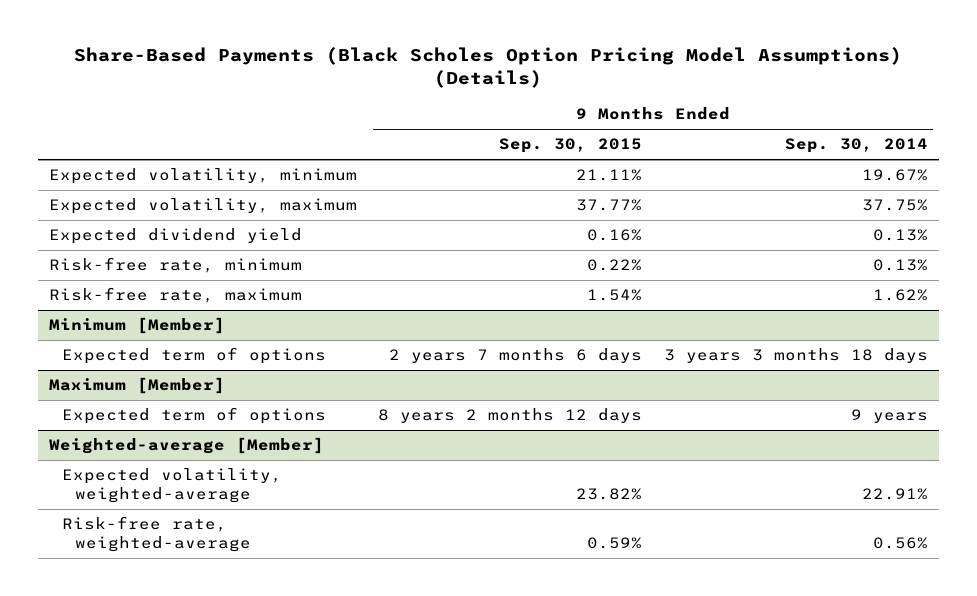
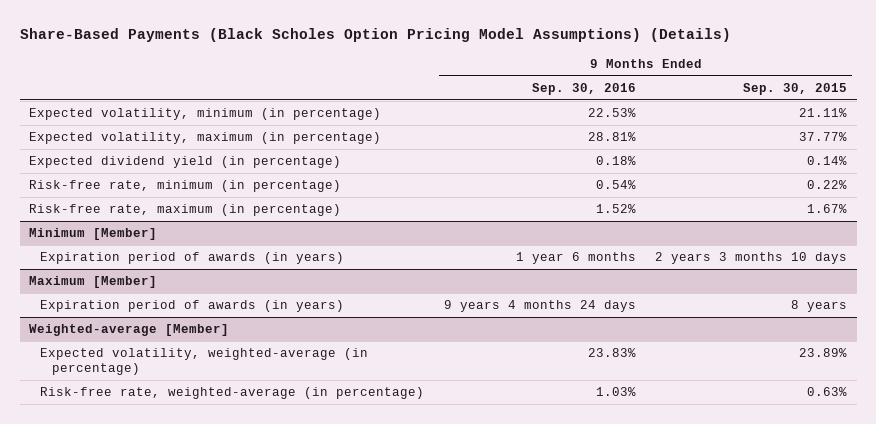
- | 9 Months Ended Sep. 30, 2015 | 9 Months Ended Sep. 30, 2014
+ | 9 Months Ended Sep. 30, 2016 | 9 Months Ended Sep. 30, 2015
- Expected volatility, minimum | 21.11% | 19.67%
- Expected volatility, maximum | 37.77% | 37.75%
- Expected dividend yield | 0.16% | 0.13%
- Risk-free rate, minimum | 0.22% | 0.13%
- Risk-free rate, maximum | 1.54% | 1.62%
+ Expected volatility, minimum (in percentage) | 22.53% | 21.11%
+ Expected volatility, maximum (in percentage) | 28.81% | 37.77%
+ Expected dividend yield (in percentage) | 0.18% | 0.14%
+ Risk-free rate, minimum (in percentage) | 0.54% | 0.22%
+ Risk-free rate, maximum (in percentage) | 1.52% | 1.67%
@ Minimum [Member]
- Expected term of options | 2 years 7 months 6 days | 3 years 3 months 18 days
+ Expiration period of awards (in years) | 1 year 6 months | 2 years 3 months 10 days
@ Maximum [Member]
- Expected term of options | 8 years 2 months 12 days | 9 years
+ Expiration period of awards (in years) | 9 years 4 months 24 days | 8 years
@ Weighted-average [Member]
- Expected volatility, weighted-average | 23.82% | 22.91%
- Risk-free rate, weighted-average | 0.59% | 0.56%
+ Expected volatility, weighted-average (in percentage) | 23.83% | 23.89%
+ Risk-free rate, weighted-average (in percentage) | 1.03% | 0.63%

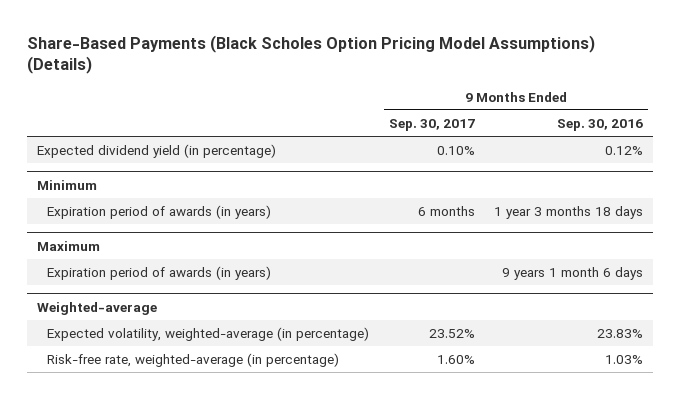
- | 9 Months Ended Sep. 30, 2016 | 9 Months Ended Sep. 30, 2015
+ | 9 Months Ended Sep. 30, 2017 | 9 Months Ended Sep. 30, 2016
- Expected volatility, minimum (in percentage) | 22.53% | 21.11%
- Expected volatility, maximum (in percentage) | 28.81% | 37.77%
- Expected dividend yield (in percentage) | 0.18% | 0.14%
- Risk-free rate, minimum (in percentage) | 0.54% | 0.22%
- Risk-free rate, maximum (in percentage) | 1.52% | 1.67%
- Minimum [Member]
- Expiration period of awards (in years) | 1 year 6 months | 2 years 3 months 10 days
- Maximum [Member]
- Expiration period of awards (in years) | 9 years 4 months 24 days | 8 years
- Weighted-average [Member]
+ Expected dividend yield (in percentage) | 0.10% | 0.12%
+ Minimum
+ Expiration period of awards (in years) | 6 months | 1 year 3 months 18 days
+ Maximum
+ Expiration period of awards (in years) | | 9 years 1 month 6 days
+ Weighted-average

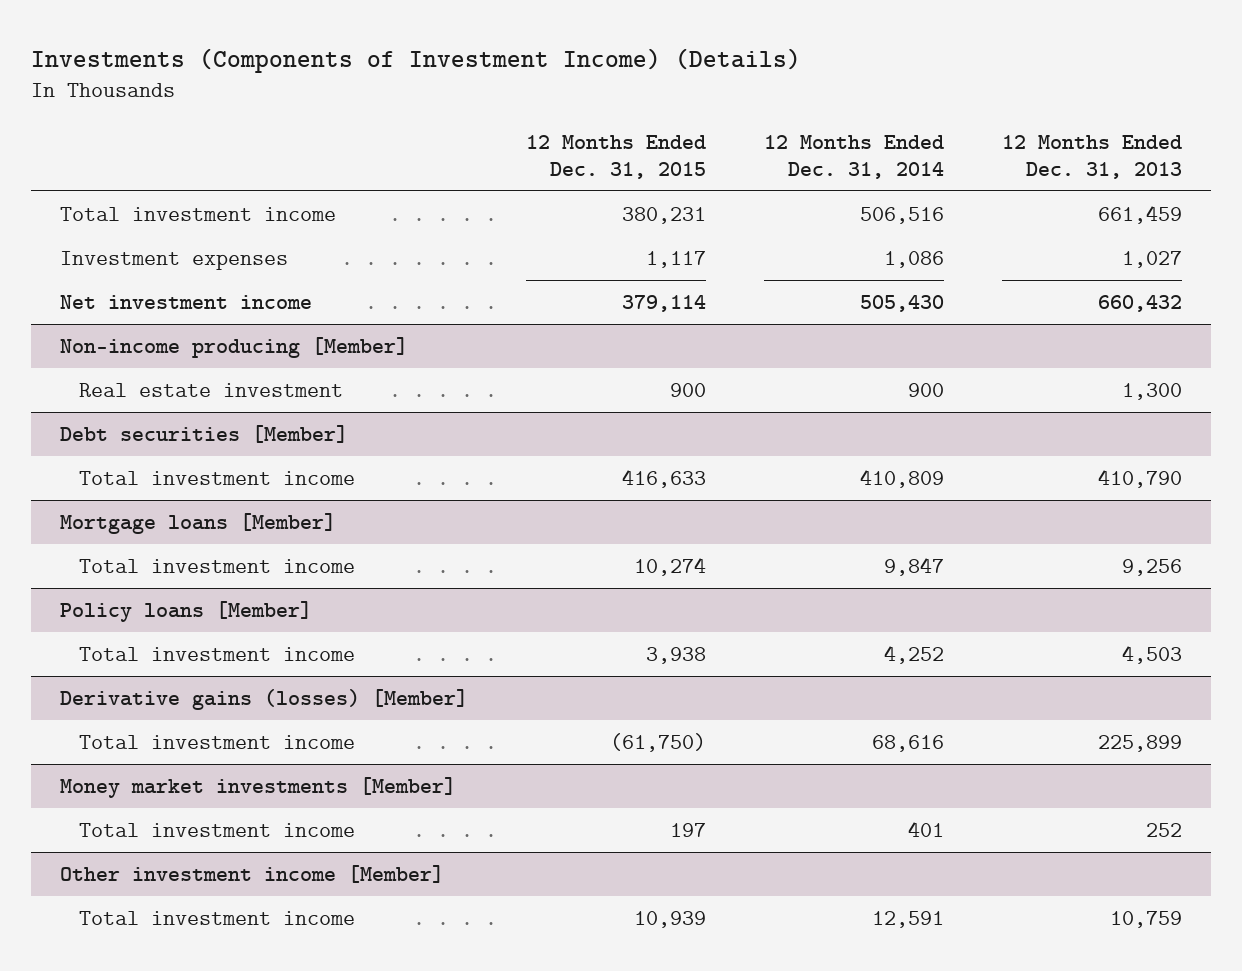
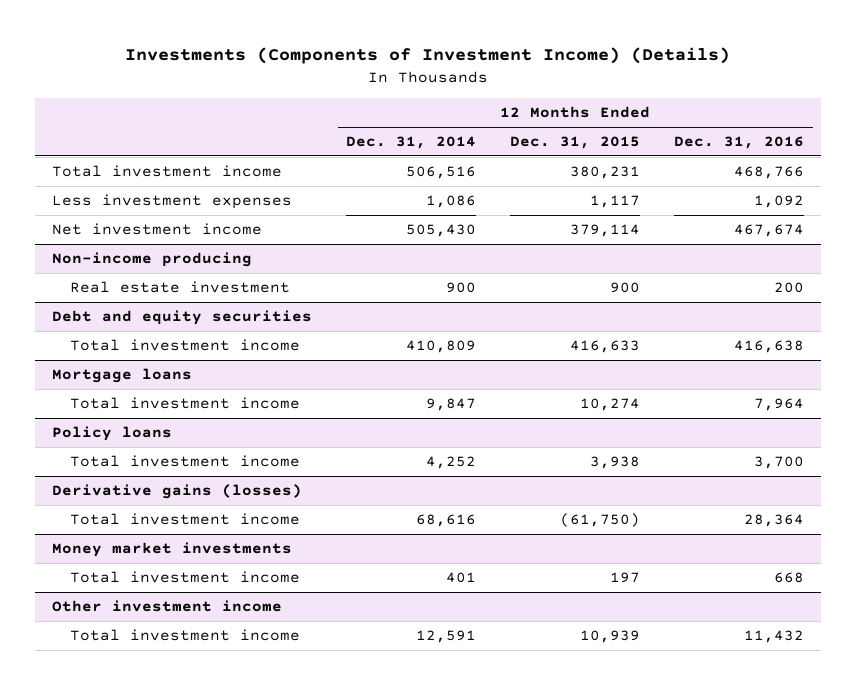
- | 12 Months Ended Dec. 31, 2015 | 12 Months Ended Dec. 31, 2014 | 12 Months Ended Dec. 31, 2013
+ | 12 Months Ended Dec. 31, 2014 | 12 Months Ended Dec. 31, 2015 | 12 Months Ended Dec. 31, 2016
- Investment expenses | 1,117 | 1,086 | 1,027
+ Less investment expenses | 1,086 | 1,117 | 1,092
- Non-income producing [Member]
+ Non-income producing
- Debt securities [Member]
+ Debt and equity securities
- Mortgage loans [Member]
+ Mortgage loans
- Policy loans [Member]
+ Policy loans
- Derivative gains (losses) [Member]
+ Derivative gains (losses)
- Money market investments [Member]
+ Money market investments
- Other investment income [Member]
+ Other investment income

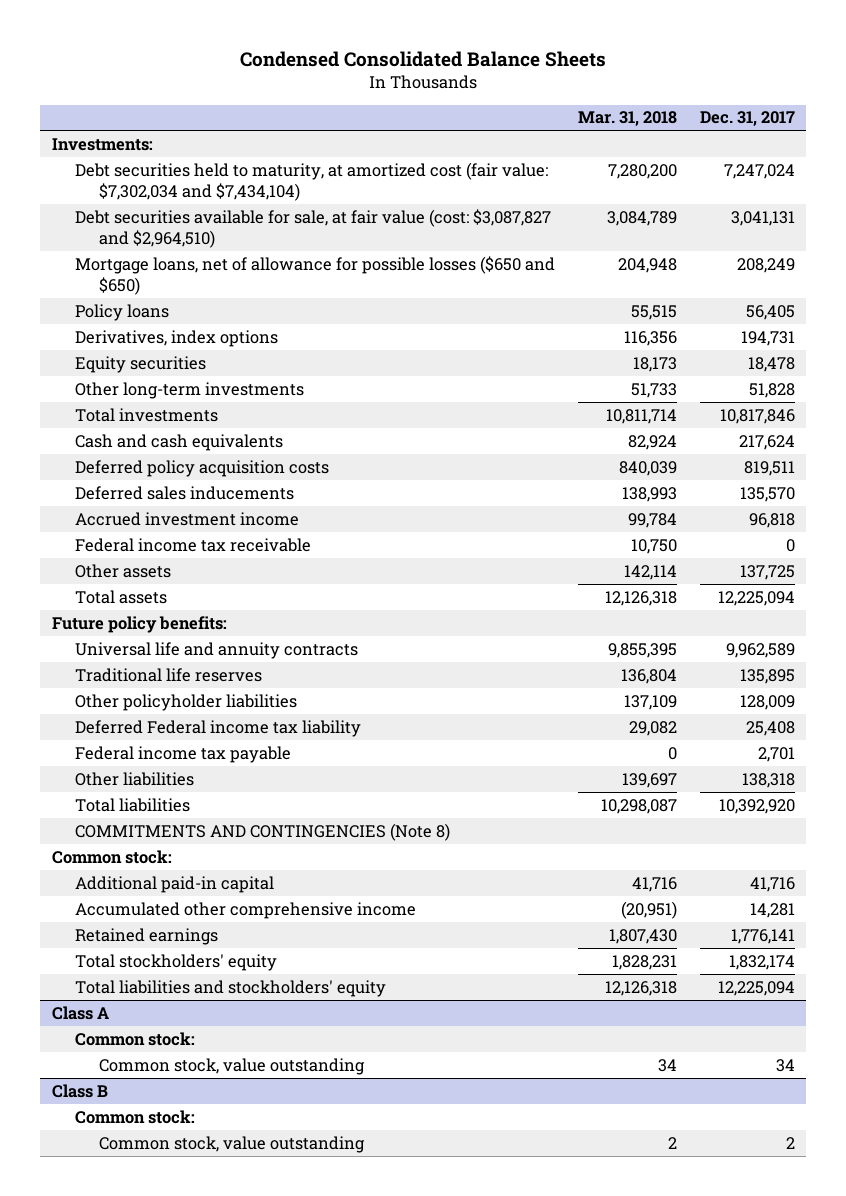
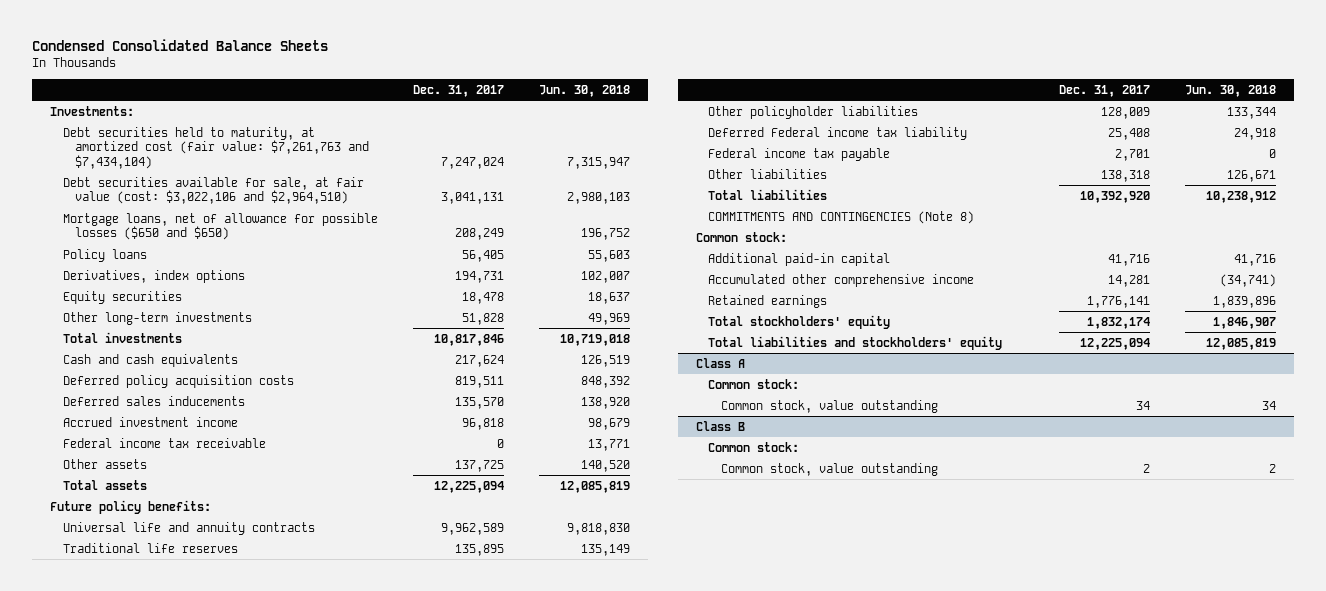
- | Mar. 31, 2018 | Dec. 31, 2017
+ | Dec. 31, 2017 | Jun. 30, 2018
- Debt securities held to maturity, at amortized cost (fair value: $7,302,034 and $7,434,104) | 7,280,200 | 7,247,024
- Debt securities available for sale, at fair value (cost: $3,087,827 and $2,964,510) | 3,084,789 | 3,041,131
+ Debt securities held to maturity, at amortized cost (fair value: $7,261,763 and $7,434,104) | 7,247,024 | 7,315,947
+ Debt securities available for sale, at fair value (cost: $3,022,106 and $2,964,510) | 3,041,131 | 2,980,103

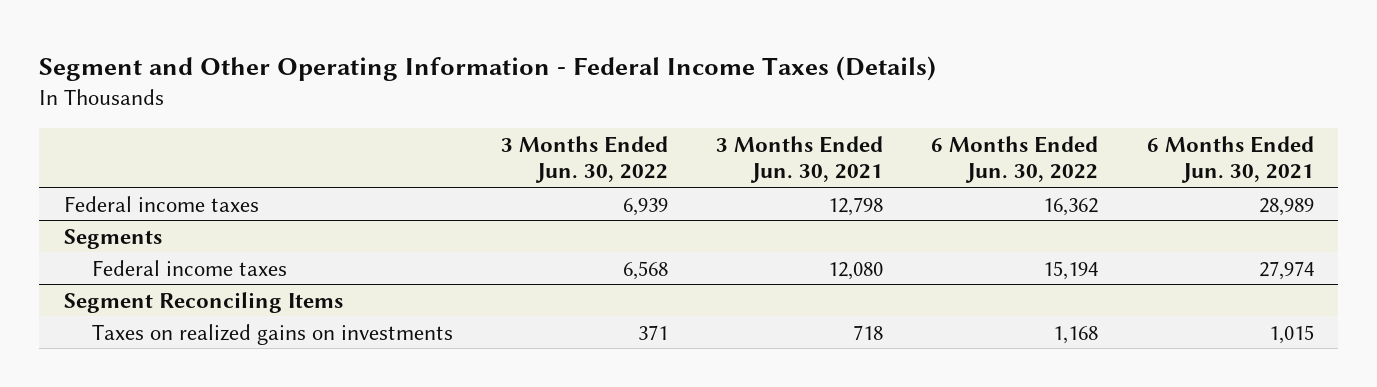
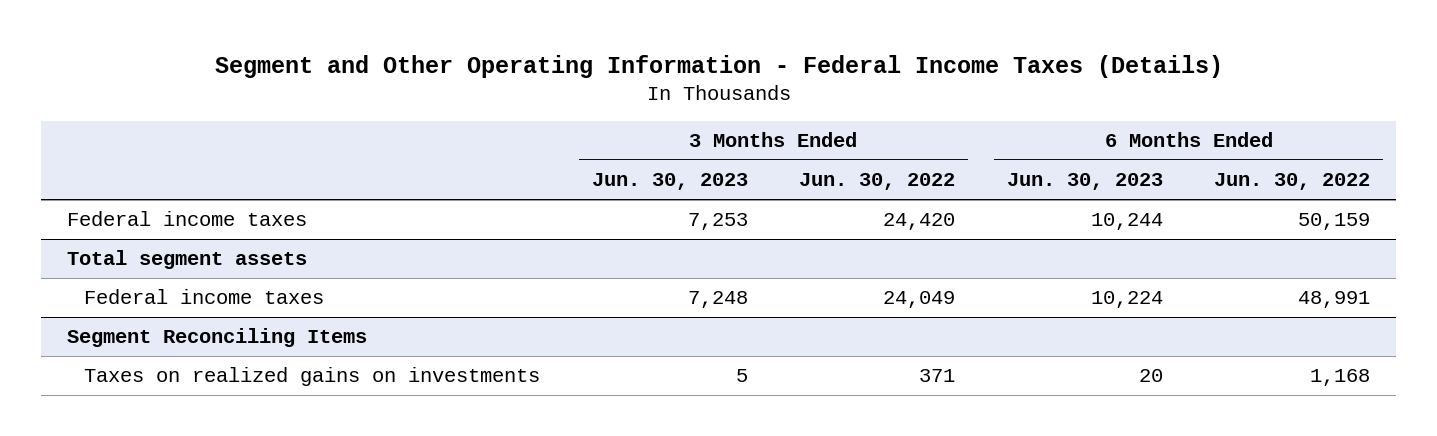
- | 3 Months Ended Jun. 30, 2022 | 3 Months Ended Jun. 30, 2021 | 6 Months Ended Jun. 30, 2022 | 6 Months Ended Jun. 30, 2021
+ | 3 Months Ended Jun. 30, 2023 | 3 Months Ended Jun. 30, 2022 | 6 Months Ended Jun. 30, 2023 | 6 Months Ended Jun. 30, 2022
- Federal income taxes | 6,939 | 12,798 | 16,362 | 28,989
- Segments
- Federal income taxes | 6,568 | 12,080 | 15,194 | 27,974
+ Federal income taxes | 7,253 | 24,420 | 10,244 | 50,159
+ Total segment assets
+ Federal income taxes | 7,248 | 24,049 | 10,224 | 48,991

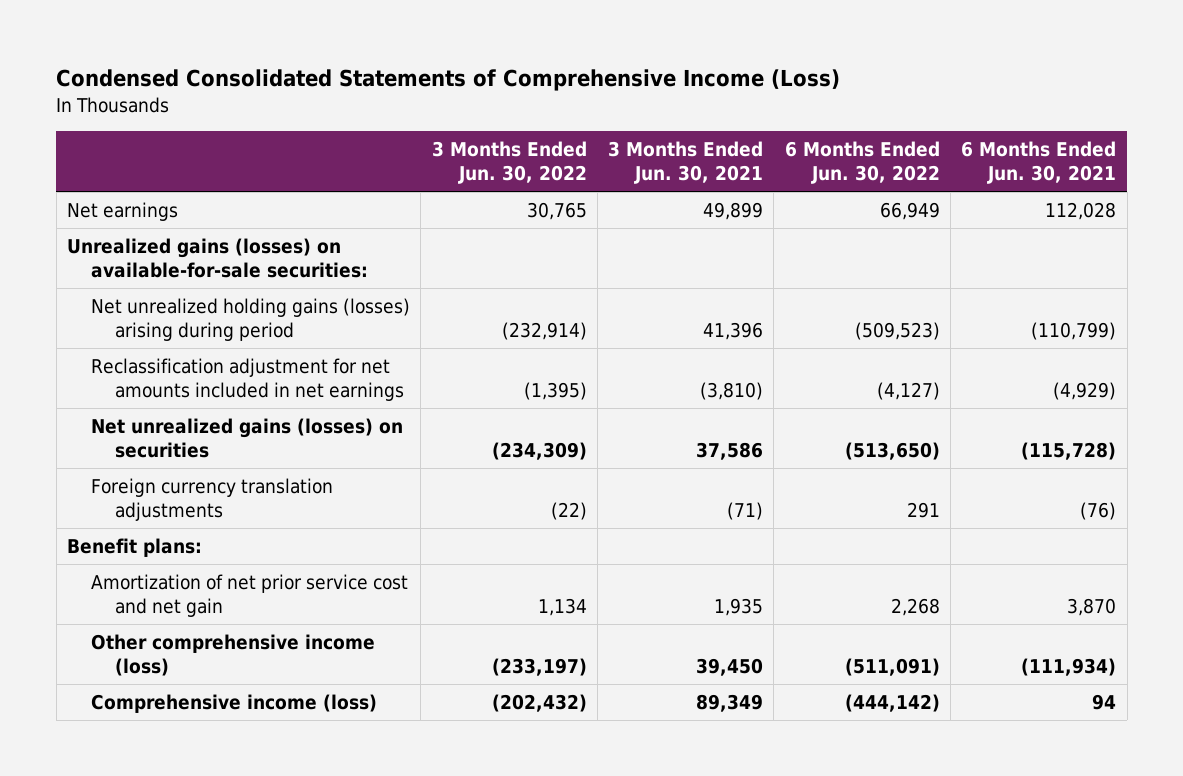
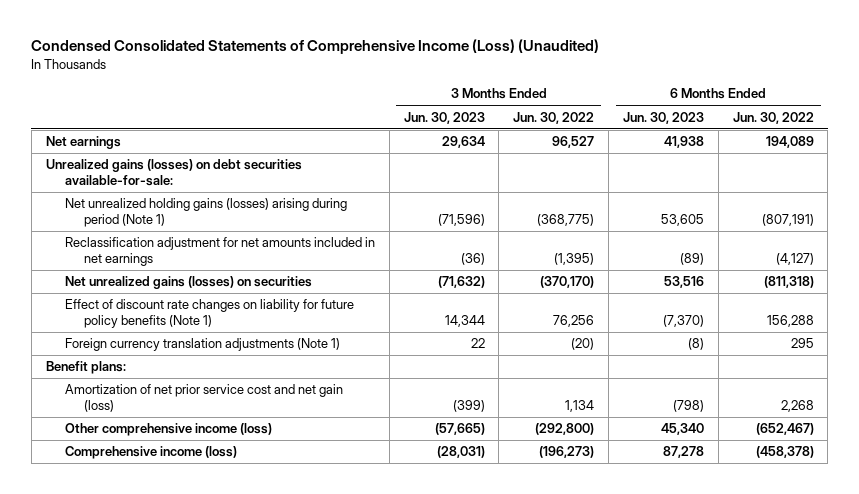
- Condensed Consolidated Statements of Comprehensive Income (Loss)
+ Condensed Consolidated Statements of Comprehensive Income (Loss) (Unaudited)
- | 3 Months Ended Jun. 30, 2022 | 3 Months Ended Jun. 30, 2021 | 6 Months Ended Jun. 30, 2022 | 6 Months Ended Jun. 30, 2021
+ | 3 Months Ended Jun. 30, 2023 | 3 Months Ended Jun. 30, 2022 | 6 Months Ended Jun. 30, 2023 | 6 Months Ended Jun. 30, 2022
- Net earnings | 30,765 | 49,899 | 66,949 | 112,028
- Unrealized gains (losses) on available-for-sale securities:
- Net unrealized holding gains (losses) arising during period | (232,914) | 41,396 | (509,523) | (110,799)
+ Net earnings | 29,634 | 96,527 | 41,938 | 194,089
+ Unrealized gains (losses) on debt securities available-for-sale:
+ Net unrealized holding gains (losses) arising during period (Note 1) | (71,596) | (368,775) | 53,605 | (807,191)
- Net unrealized gains (losses) on securities | (234,309) | 37,586 | (513,650) | (115,728)
- Foreign currency translation adjustments | (22) | (71) | 291 | (76)
+ Net unrealized gains (losses) on securities | (71,632) | (370,170) | 53,516 | (811,318)
+ Effect of discount rate changes on liability for future policy benefits (Note 1) | 14,344 | 76,256 | (7,370) | 156,288
+ Foreign currency translation adjustments (Note 1) | 22 | (20) | (8) | 295
- Amortization of net prior service cost and net gain | 1,134 | 1,935 | 2,268 | 3,870
- Other comprehensive income (loss) | (233,197) | 39,450 | (511,091) | (111,934)
- Comprehensive income (loss) | (202,432) | 89,349 | (444,142) | 94
+ Amortization of net prior service cost and net gain (loss) | (399) | 1,134 | (798) | 2,268
+ Other comprehensive income (loss) | (57,665) | (292,800) | 45,340 | (652,467)
+ Comprehensive income (loss) | (28,031) | (196,273) | 87,278 | (458,378)

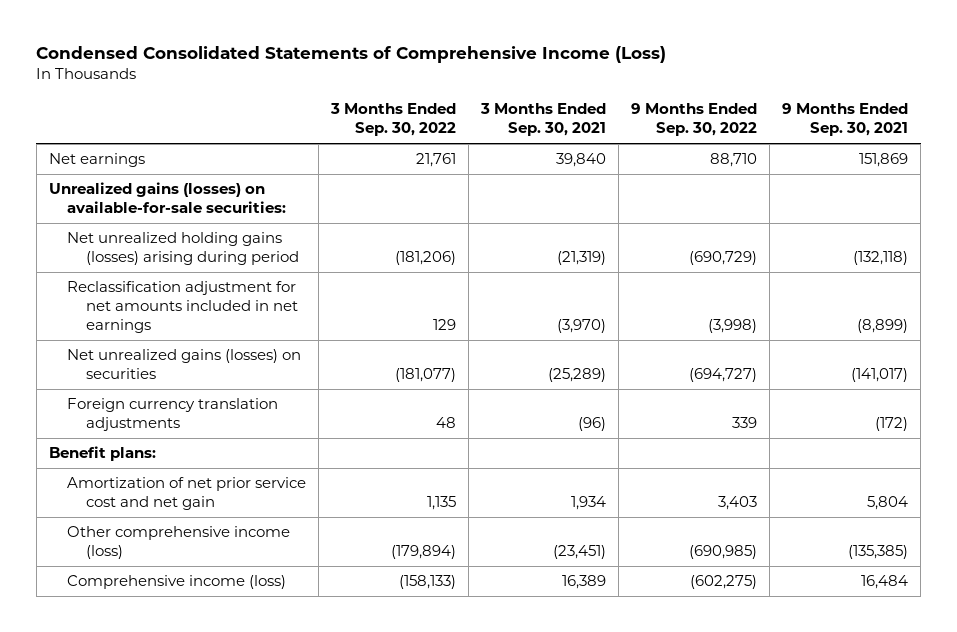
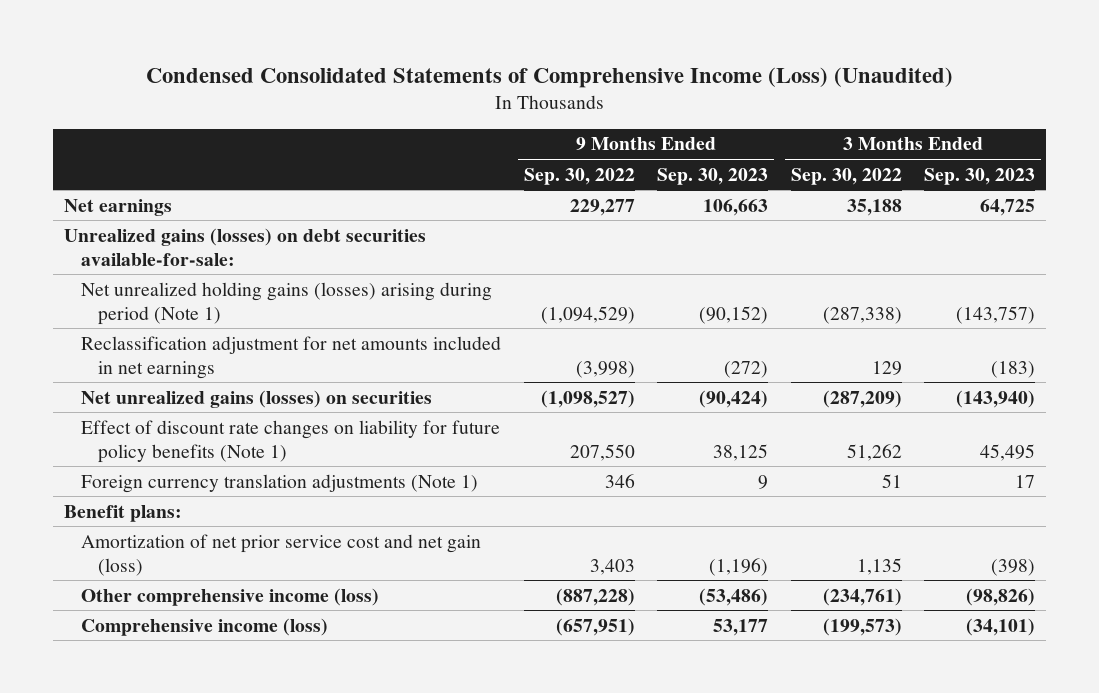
- Condensed Consolidated Statements of Comprehensive Income (Loss)
+ Condensed Consolidated Statements of Comprehensive Income (Loss) (Unaudited)
- | 3 Months Ended Sep. 30, 2022 | 3 Months Ended Sep. 30, 2021 | 9 Months Ended Sep. 30, 2022 | 9 Months Ended Sep. 30, 2021
+ | 9 Months Ended Sep. 30, 2022 | 9 Months Ended Sep. 30, 2023 | 3 Months Ended Sep. 30, 2022 | 3 Months Ended Sep. 30, 2023
- Net earnings | 21,761 | 39,840 | 88,710 | 151,869
- Unrealized gains (losses) on available-for-sale securities:
- Net unrealized holding gains (losses) arising during period | (181,206) | (21,319) | (690,729) | (132,118)
+ Net earnings | 229,277 | 106,663 | 35,188 | 64,725
+ Unrealized gains (losses) on debt securities available-for-sale:
+ Net unrealized holding gains (losses) arising during period (Note 1) | (1,094,529) | (90,152) | (287,338) | (143,757)
- Net unrealized gains (losses) on securities | (181,077) | (25,289) | (694,727) | (141,017)
- Foreign currency translation adjustments | 48 | (96) | 339 | (172)
+ Net unrealized gains (losses) on securities | (1,098,527) | (90,424) | (287,209) | (143,940)
+ Effect of discount rate changes on liability for future policy benefits (Note 1) | 207,550 | 38,125 | 51,262 | 45,495
+ Foreign currency translation adjustments (Note 1) | 346 | 9 | 51 | 17
- Amortization of net prior service cost and net gain | 1,135 | 1,934 | 3,403 | 5,804
- Other comprehensive income (loss) | (179,894) | (23,451) | (690,985) | (135,385)
- Comprehensive income (loss) | (158,133) | 16,389 | (602,275) | 16,484
+ Amortization of net prior service cost and net gain (loss) | 3,403 | (1,196) | 1,135 | (398)
+ Other comprehensive income (loss) | (887,228) | (53,486) | (234,761) | (98,826)
+ Comprehensive income (loss) | (657,951) | 53,177 | (199,573) | (34,101)

